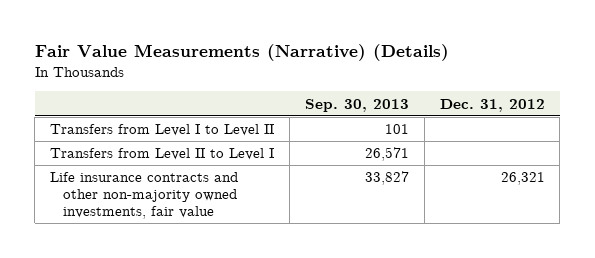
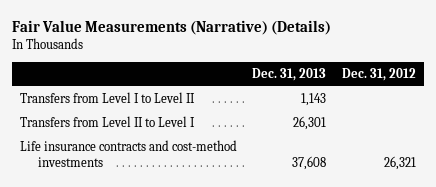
- | Sep. 30, 2013 | Dec. 31, 2012
+ | Dec. 31, 2013 | Dec. 31, 2012
- Life insurance contracts and other non-majority owned investments, fair value | 33,827 | 26,321
+ Life insurance contracts and cost-method investments | 37,608 | 26,321

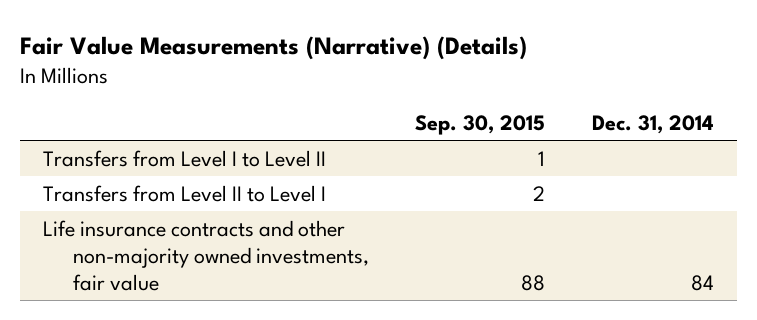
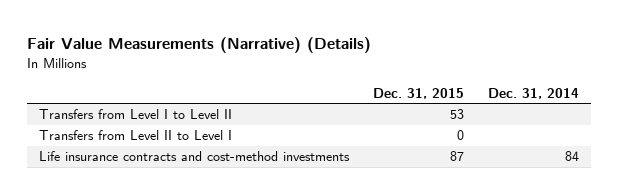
- | Sep. 30, 2015 | Dec. 31, 2014
+ | Dec. 31, 2015 | Dec. 31, 2014
- Life insurance contracts and other non-majority owned investments, fair value | 88 | 84
+ Life insurance contracts and cost-method investments | 87 | 84

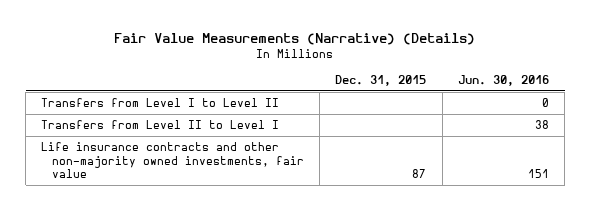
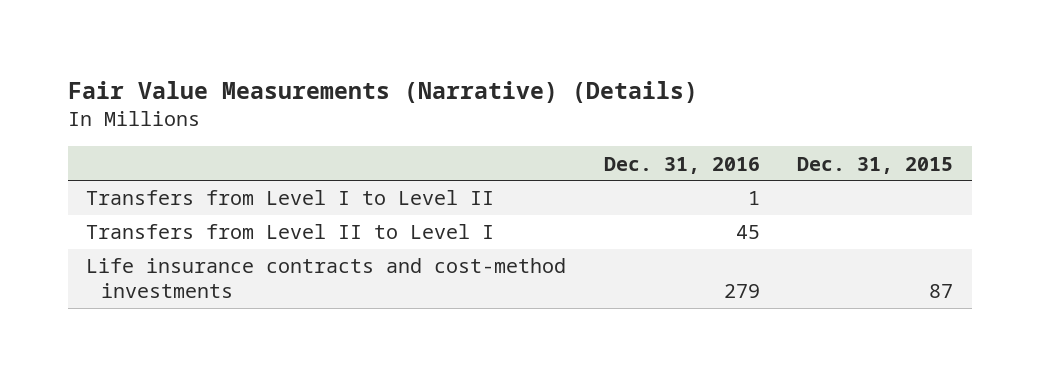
- | Dec. 31, 2015 | Jun. 30, 2016
+ | Dec. 31, 2016 | Dec. 31, 2015
- Life insurance contracts and other non-majority owned investments, fair value | 87 | 151
+ Life insurance contracts and cost-method investments | 279 | 87

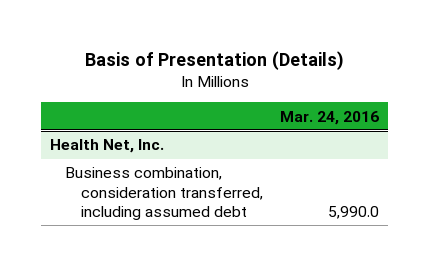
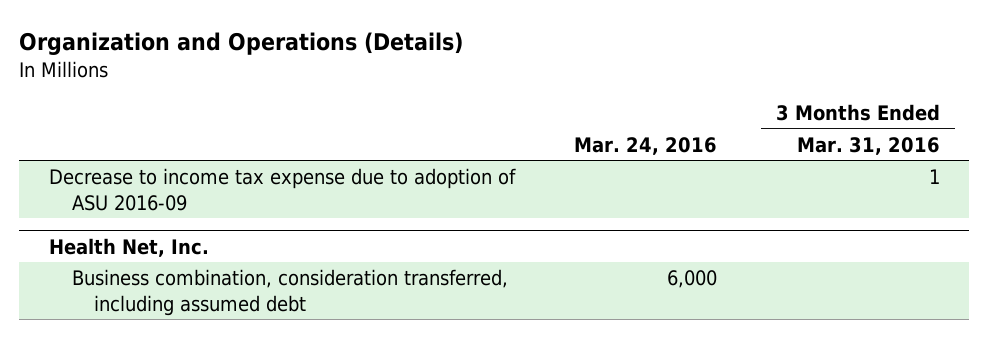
- Basis of Presentation (Details)
+ Organization and Operations (Details)
- | Mar. 24, 2016
+ | Mar. 24, 2016 | 3 Months Ended Mar. 31, 2016
+ Decrease to income tax expense due to adoption of ASU 2016-09 | | 1
@ Health Net, Inc.
- Business combination, consideration transferred, including assumed debt | 5,990.0
+ Business combination, consideration transferred, including assumed debt | 6,000 |

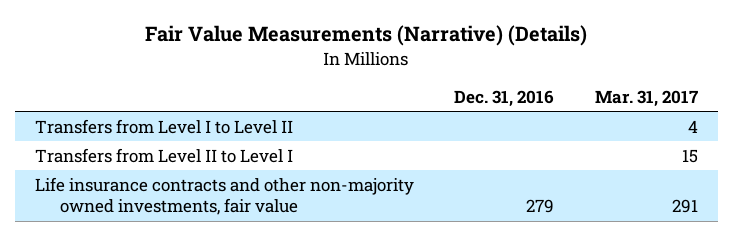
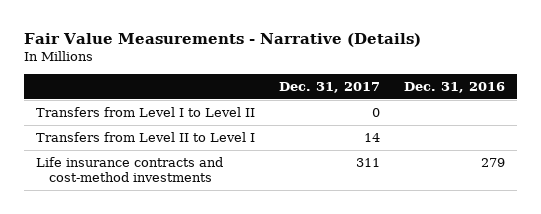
- Fair Value Measurements (Narrative) (Details)
+ Fair Value Measurements - Narrative (Details)
- | Dec. 31, 2016 | Mar. 31, 2017
+ | Dec. 31, 2017 | Dec. 31, 2016
- Life insurance contracts and other non-majority owned investments, fair value | 279 | 291
+ Life insurance contracts and cost-method investments | 311 | 279

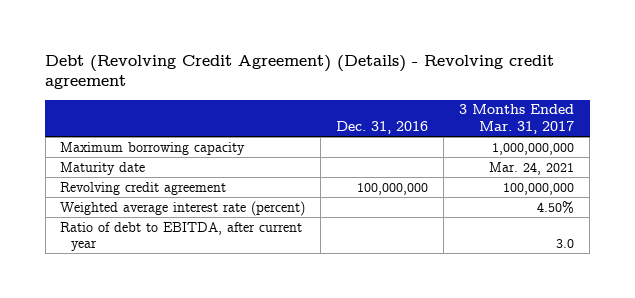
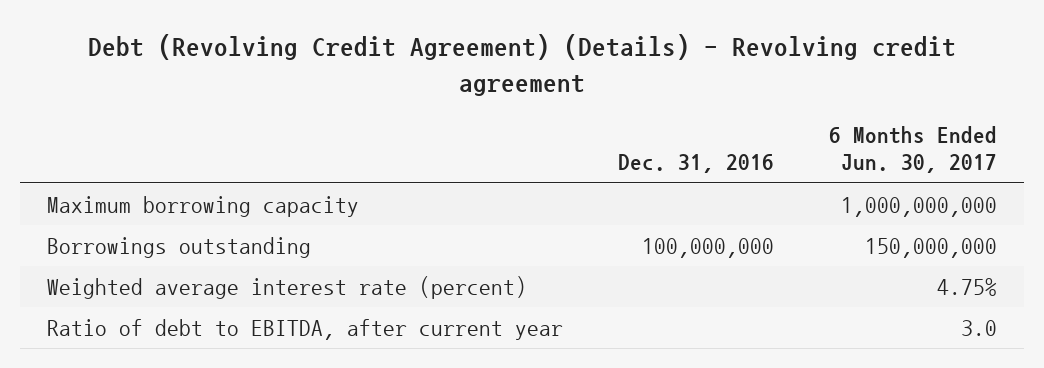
- | Dec. 31, 2016 | 3 Months Ended Mar. 31, 2017
+ | Dec. 31, 2016 | 6 Months Ended Jun. 30, 2017
- Maturity date | | Mar. 24, 2021
- Revolving credit agreement | 100,000,000 | 100,000,000
+ Borrowings outstanding | 100,000,000 | 150,000,000

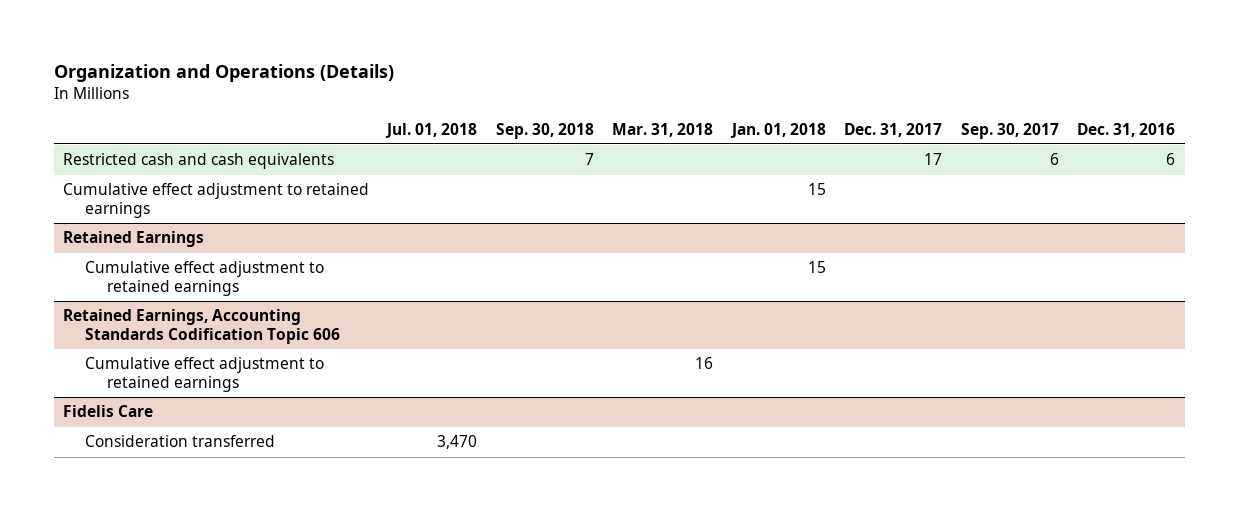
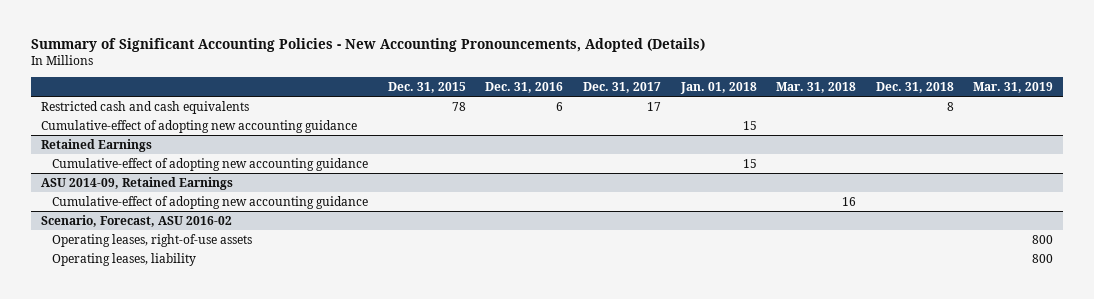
- Organization and Operations (Details)
+ Summary of Significant Accounting Policies - New Accounting Pronouncements, Adopted (Details)
- | Jul. 01, 2018 | Sep. 30, 2018 | Mar. 31, 2018 | Jan. 01, 2018 | Dec. 31, 2017 | Sep. 30, 2017 | Dec. 31, 2016
+ | Dec. 31, 2015 | Dec. 31, 2016 | Dec. 31, 2017 | Jan. 01, 2018 | Mar. 31, 2018 | Dec. 31, 2018 | Mar. 31, 2019
- Cumulative effect adjustment to retained earnings | | | | 15 | | |
+ Cumulative-effect of adopting new accounting guidance | | | | 15 | | |
@ Retained Earnings
- Cumulative effect adjustment to retained earnings | | | | 15 | | |
- Retained Earnings, Accounting Standards Codification Topic 606
- Cumulative effect adjustment to retained earnings | | | 16 | | | |
- Fidelis Care
- Consideration transferred | 3,470 | | | | | |
@ Retained Earnings
+ Cumulative-effect of adopting new accounting guidance | | | | 15 | | |
+ ASU 2014-09, Retained Earnings
+ Cumulative-effect of adopting new accounting guidance | | | | | 16 | |
+ Scenario, Forecast, ASU 2016-02
+ Operating leases, right-of-use assets | | | | | | | 800
+ Operating leases, liability | | | | | | | 800

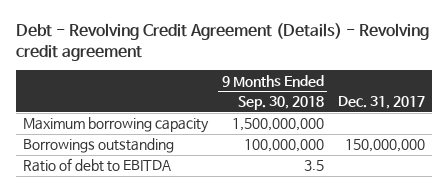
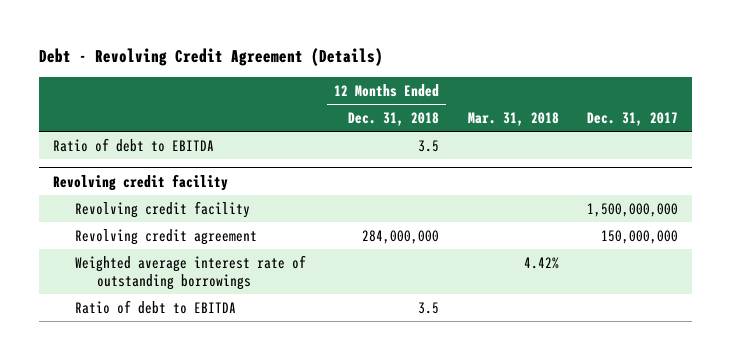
- Debt - Revolving Credit Agreement (Details) - Revolving credit agreement
+ Debt - Revolving Credit Agreement (Details)
- | 9 Months Ended Sep. 30, 2018 | Dec. 31, 2017
+ | 12 Months Ended Dec. 31, 2018 | Mar. 31, 2018 | Dec. 31, 2017
- Maximum borrowing capacity | 1,500,000,000 |
- Borrowings outstanding | 100,000,000 | 150,000,000
+ Revolving credit facility
+ Revolving credit facility | | | 1,500,000,000
+ Revolving credit agreement | 284,000,000 | | 150,000,000
+ Weighted average interest rate of outstanding borrowings | | 4.42% |
+ Ratio of debt to EBITDA | 3.5 | |

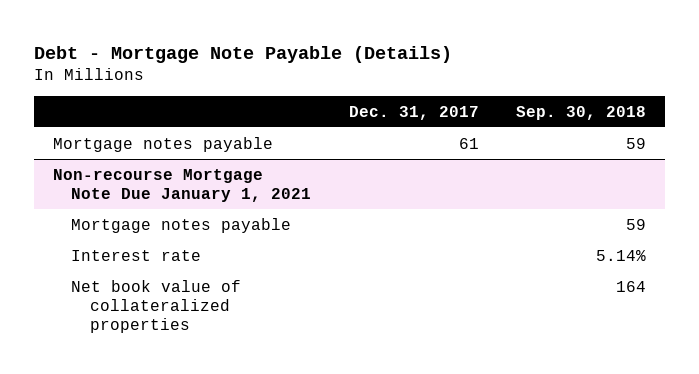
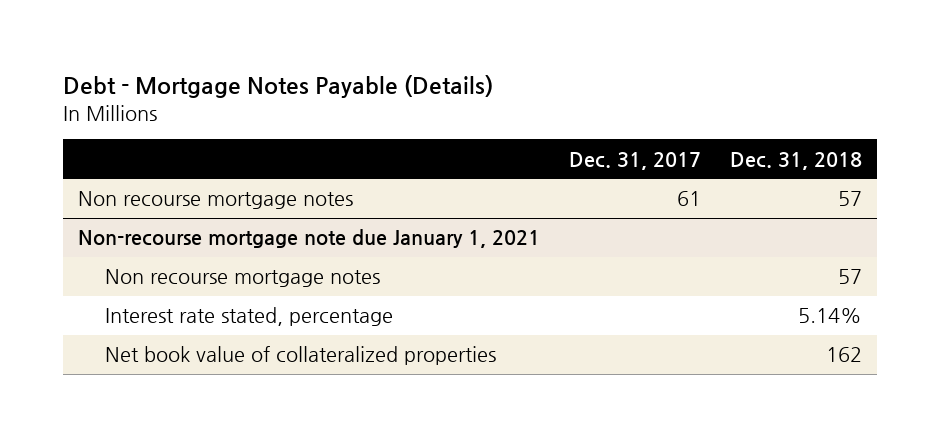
- Debt - Mortgage Note Payable (Details)
+ Debt - Mortgage Notes Payable (Details)
- | Dec. 31, 2017 | Sep. 30, 2018
+ | Dec. 31, 2017 | Dec. 31, 2018
- Mortgage notes payable | 61 | 59
- Non-recourse Mortgage Note Due January 1, 2021
- Mortgage notes payable | | 59
- Interest rate | | 5.14%
+ Non recourse mortgage notes | 61 | 57
+ Non-recourse mortgage note due January 1, 2021
+ Non recourse mortgage notes | | 57
+ Interest rate stated, percentage | | 5.14%

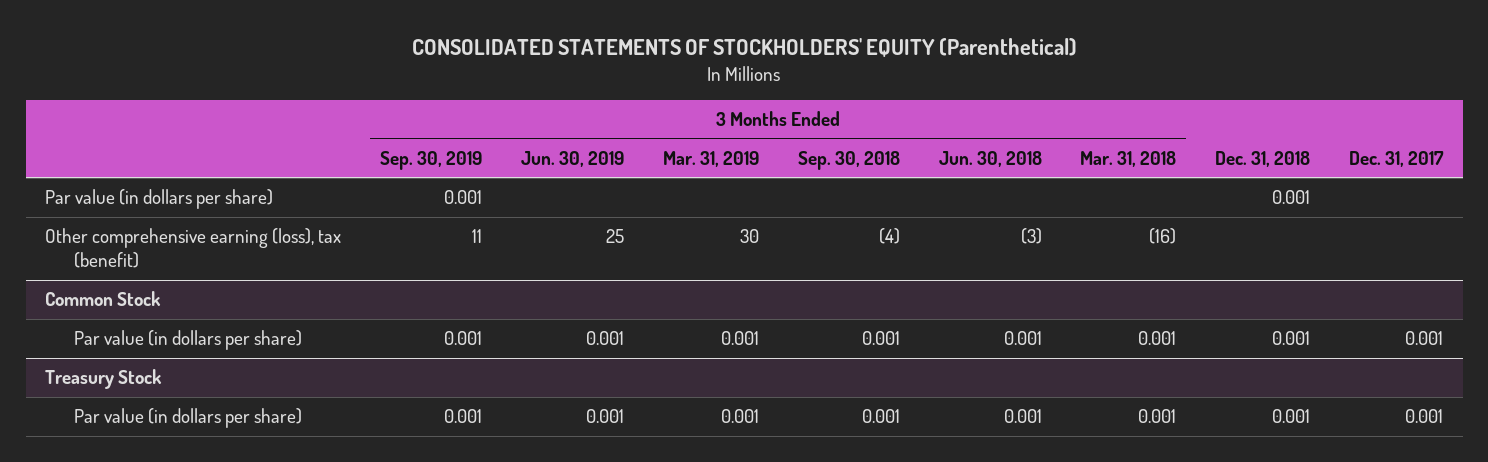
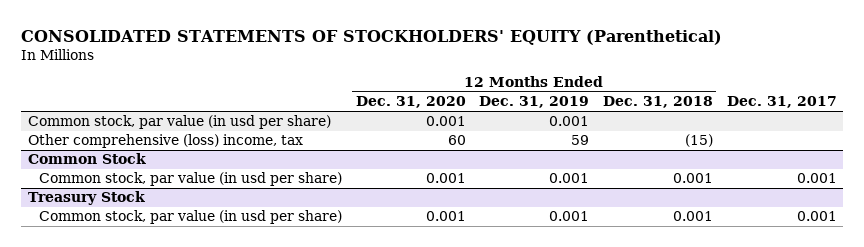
- | 3 Months Ended Sep. 30, 2019 | 3 Months Ended Jun. 30, 2019 | 3 Months Ended Mar. 31, 2019 | 3 Months Ended Sep. 30, 2018 | 3 Months Ended Jun. 30, 2018 | 3 Months Ended Mar. 31, 2018 | Dec. 31, 2018 | Dec. 31, 2017
+ | 12 Months Ended Dec. 31, 2020 | 12 Months Ended Dec. 31, 2019 | 12 Months Ended Dec. 31, 2018 | Dec. 31, 2017
- Par value (in dollars per share) | 0.001 | | | | | | 0.001 |
- Other comprehensive earning (loss), tax (benefit) | 11 | 25 | 30 | (4) | (3) | (16) | |
+ Common stock, par value (in usd per share) | 0.001 | 0.001 | |
+ Other comprehensive (loss) income, tax | 60 | 59 | (15) |
@ Common Stock
- Par value (in dollars per share) | 0.001 | 0.001 | 0.001 | 0.001 | 0.001 | 0.001 | 0.001 | 0.001
+ Common stock, par value (in usd per share) | 0.001 | 0.001 | 0.001 | 0.001
@ Treasury Stock
- Par value (in dollars per share) | 0.001 | 0.001 | 0.001 | 0.001 | 0.001 | 0.001 | 0.001 | 0.001
+ Common stock, par value (in usd per share) | 0.001 | 0.001 | 0.001 | 0.001

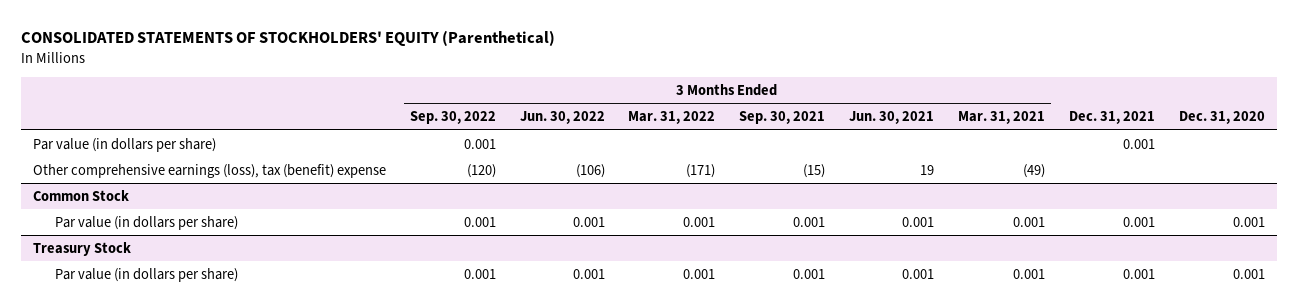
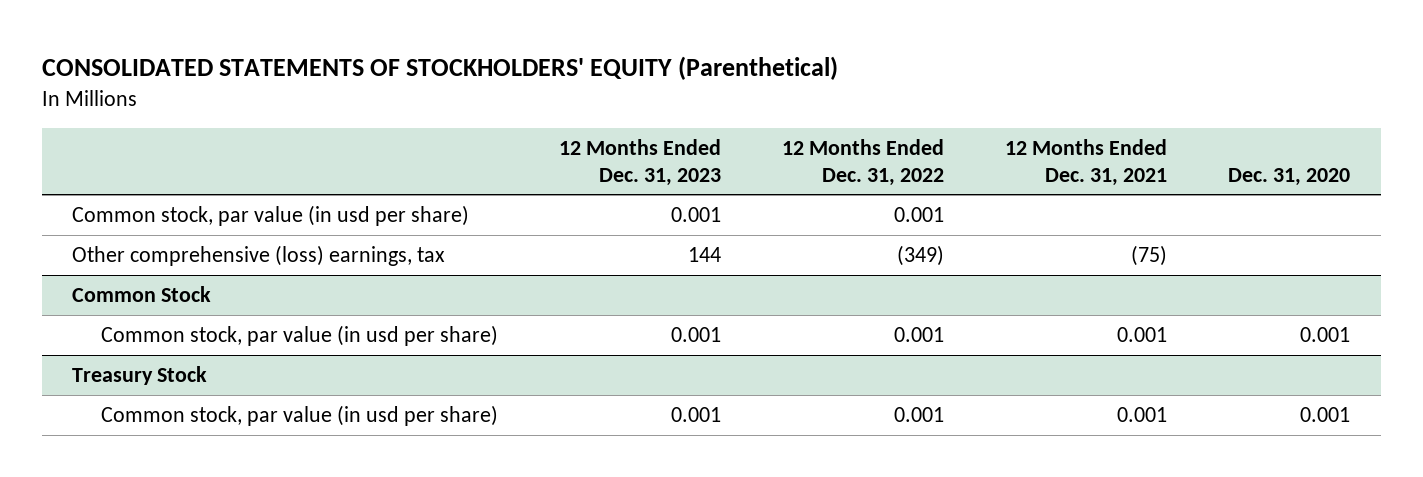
- | 3 Months Ended Sep. 30, 2022 | 3 Months Ended Jun. 30, 2022 | 3 Months Ended Mar. 31, 2022 | 3 Months Ended Sep. 30, 2021 | 3 Months Ended Jun. 30, 2021 | 3 Months Ended Mar. 31, 2021 | Dec. 31, 2021 | Dec. 31, 2020
+ | 12 Months Ended Dec. 31, 2023 | 12 Months Ended Dec. 31, 2022 | 12 Months Ended Dec. 31, 2021 | Dec. 31, 2020
- Par value (in dollars per share) | 0.001 | | | | | | 0.001 |
- Other comprehensive earnings (loss), tax (benefit) expense | (120) | (106) | (171) | (15) | 19 | (49) | |
+ Common stock, par value (in usd per share) | 0.001 | 0.001 | |
+ Other comprehensive (loss) earnings, tax | 144 | (349) | (75) |
@ Common Stock
- Par value (in dollars per share) | 0.001 | 0.001 | 0.001 | 0.001 | 0.001 | 0.001 | 0.001 | 0.001
+ Common stock, par value (in usd per share) | 0.001 | 0.001 | 0.001 | 0.001
@ Treasury Stock
- Par value (in dollars per share) | 0.001 | 0.001 | 0.001 | 0.001 | 0.001 | 0.001 | 0.001 | 0.001
+ Common stock, par value (in usd per share) | 0.001 | 0.001 | 0.001 | 0.001

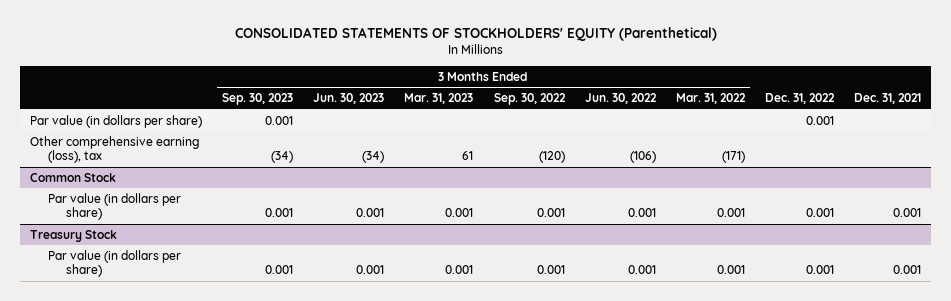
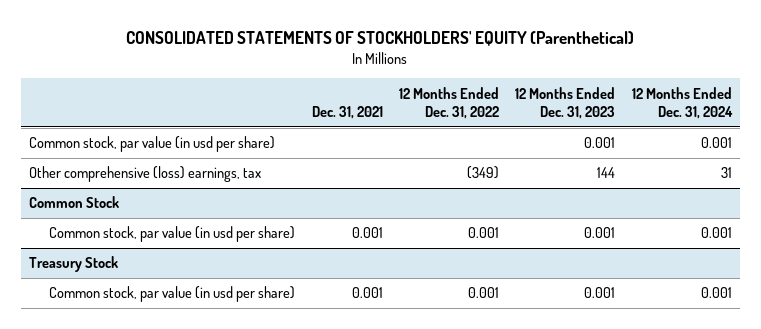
- | 3 Months Ended Sep. 30, 2023 | 3 Months Ended Jun. 30, 2023 | 3 Months Ended Mar. 31, 2023 | 3 Months Ended Sep. 30, 2022 | 3 Months Ended Jun. 30, 2022 | 3 Months Ended Mar. 31, 2022 | Dec. 31, 2022 | Dec. 31, 2021
+ | Dec. 31, 2021 | 12 Months Ended Dec. 31, 2022 | 12 Months Ended Dec. 31, 2023 | 12 Months Ended Dec. 31, 2024
- Par value (in dollars per share) | 0.001 | | | | | | 0.001 |
- Other comprehensive earning (loss), tax | (34) | (34) | 61 | (120) | (106) | (171) | |
+ Common stock, par value (in usd per share) | | | 0.001 | 0.001
+ Other comprehensive (loss) earnings, tax | | (349) | 144 | 31
@ Common Stock
- Par value (in dollars per share) | 0.001 | 0.001 | 0.001 | 0.001 | 0.001 | 0.001 | 0.001 | 0.001
+ Common stock, par value (in usd per share) | 0.001 | 0.001 | 0.001 | 0.001
@ Treasury Stock
- Par value (in dollars per share) | 0.001 | 0.001 | 0.001 | 0.001 | 0.001 | 0.001 | 0.001 | 0.001
+ Common stock, par value (in usd per share) | 0.001 | 0.001 | 0.001 | 0.001

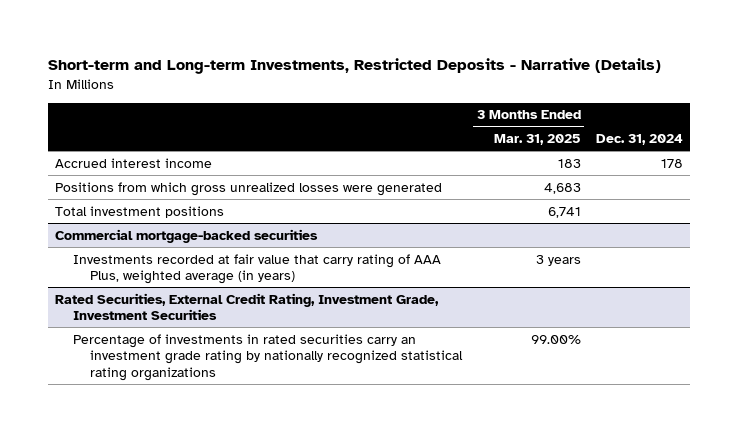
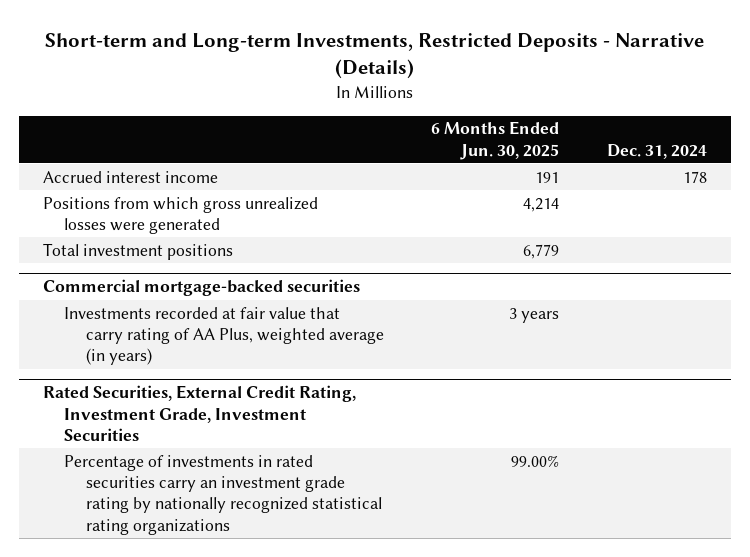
- | 3 Months Ended Mar. 31, 2025 | Dec. 31, 2024
+ | 6 Months Ended Jun. 30, 2025 | Dec. 31, 2024
@ Commercial mortgage-backed securities
- Investments recorded at fair value that carry rating of AAA Plus, weighted average (in years) | 3 years |
+ Investments recorded at fair value that carry rating of AA Plus, weighted average (in years) | 3 years |

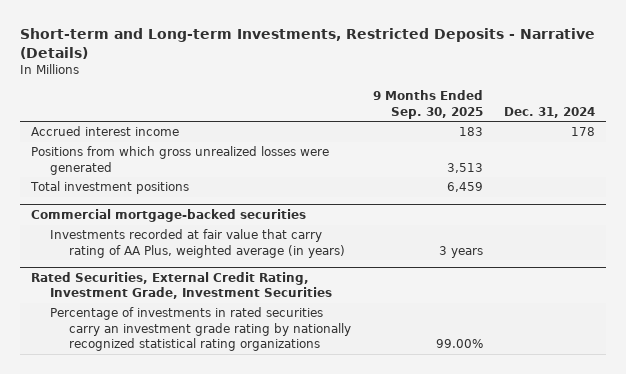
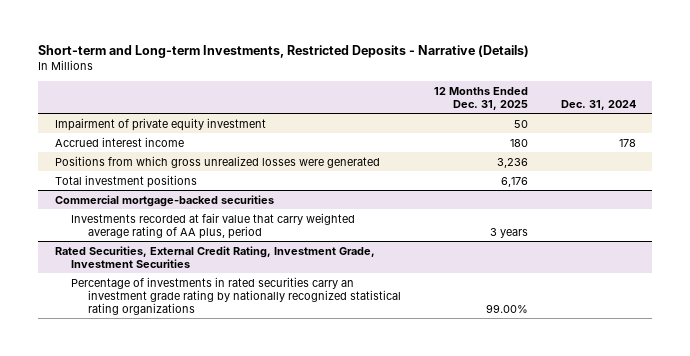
- | 9 Months Ended Sep. 30, 2025 | Dec. 31, 2024
+ | 12 Months Ended Dec. 31, 2025 | Dec. 31, 2024
+ Impairment of private equity investment | 50 |
@ Commercial mortgage-backed securities
- Investments recorded at fair value that carry rating of AA Plus, weighted average (in years) | 3 years |
+ Investments recorded at fair value that carry weighted average rating of AA plus, period | 3 years |

